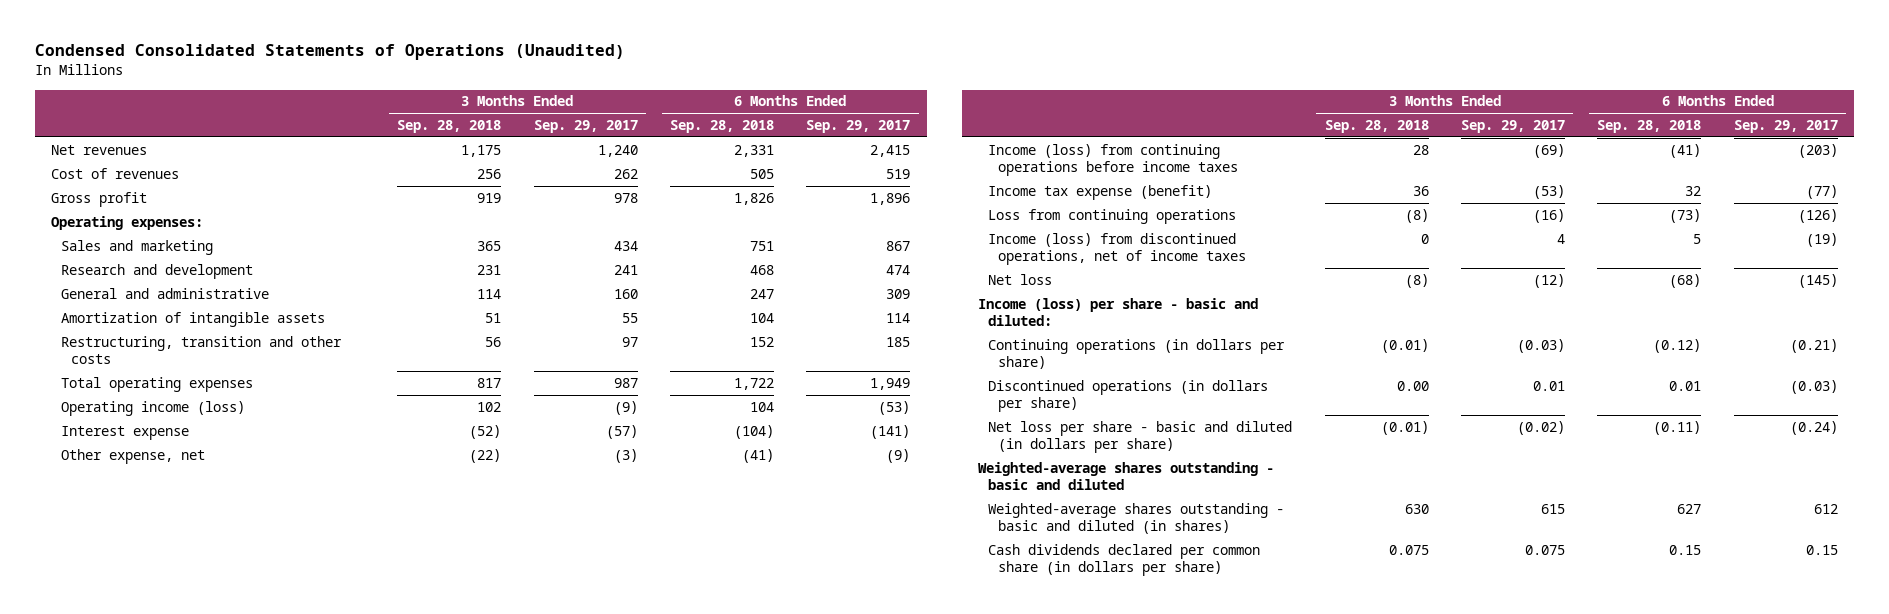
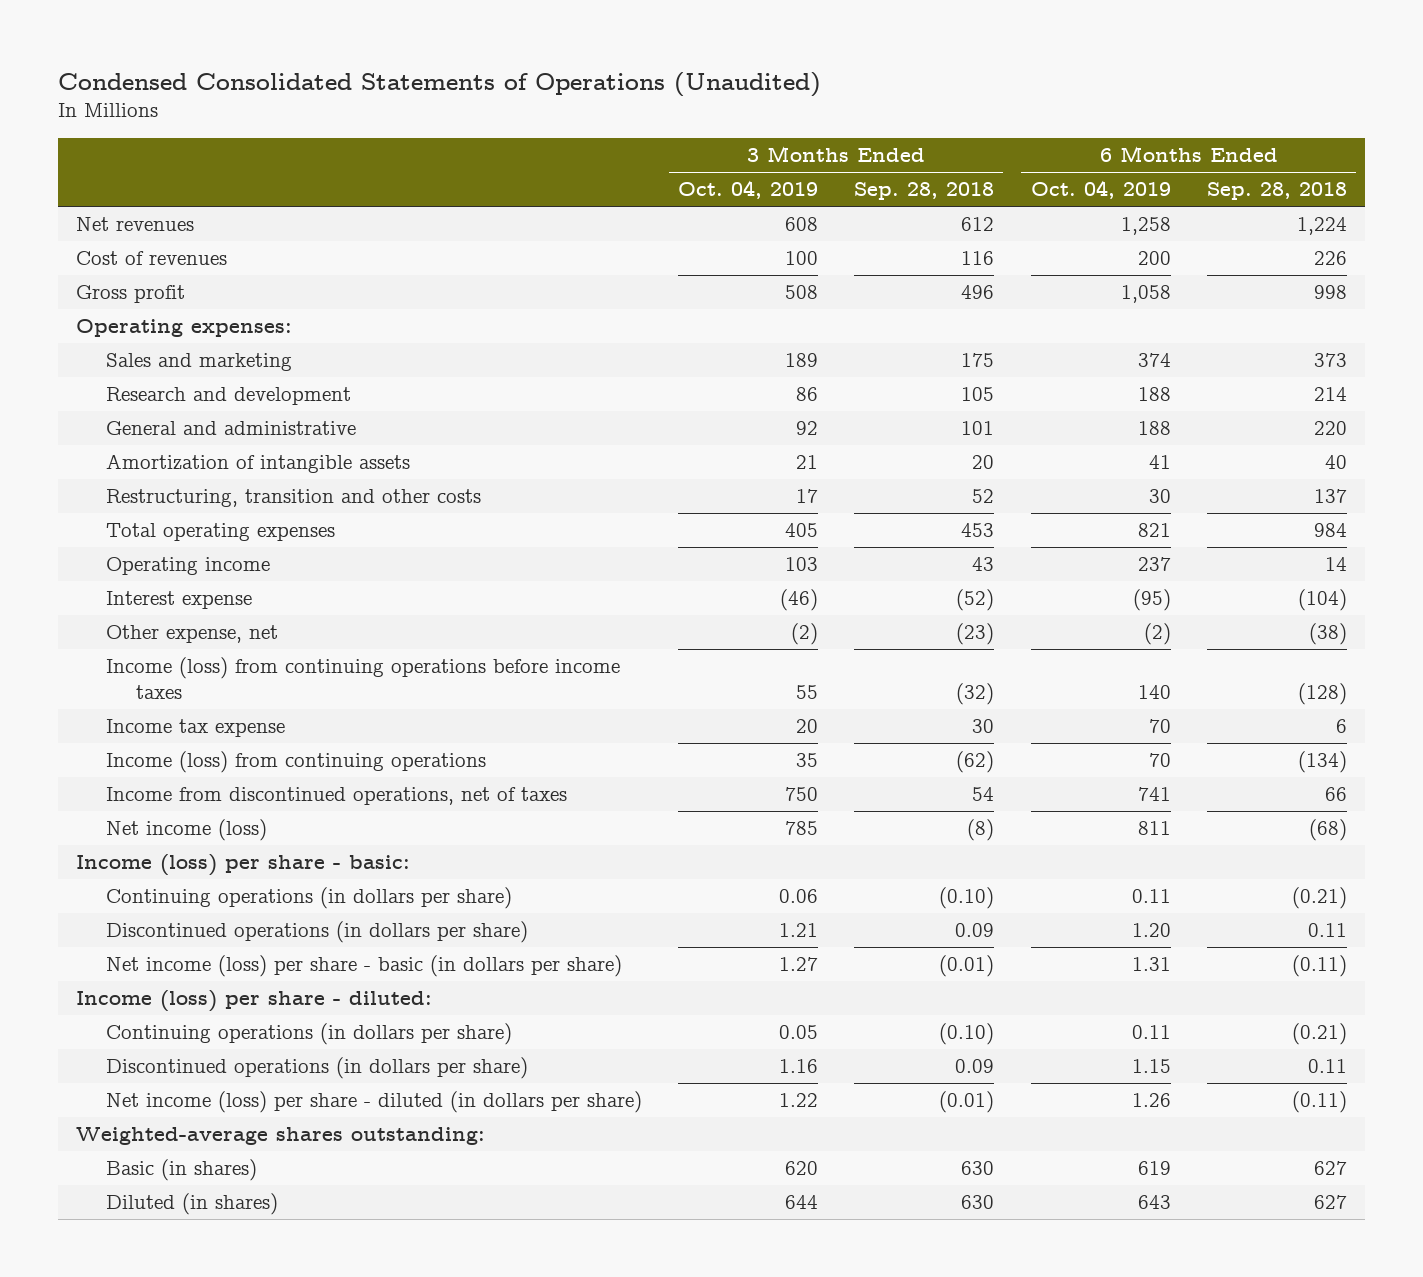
- | 3 Months Ended Sep. 28, 2018 | 3 Months Ended Sep. 29, 2017 | 6 Months Ended Sep. 28, 2018 | 6 Months Ended Sep. 29, 2017
+ | 3 Months Ended Oct. 04, 2019 | 3 Months Ended Sep. 28, 2018 | 6 Months Ended Oct. 04, 2019 | 6 Months Ended Sep. 28, 2018
- Net revenues | 1,175 | 1,240 | 2,331 | 2,415
- Cost of revenues | 256 | 262 | 505 | 519
- Gross profit | 919 | 978 | 1,826 | 1,896
+ Net revenues | 608 | 612 | 1,258 | 1,224
+ Cost of revenues | 100 | 116 | 200 | 226
+ Gross profit | 508 | 496 | 1,058 | 998
- Sales and marketing | 365 | 434 | 751 | 867
- Research and development | 231 | 241 | 468 | 474
- General and administrative | 114 | 160 | 247 | 309
- Amortization of intangible assets | 51 | 55 | 104 | 114
- Restructuring, transition and other costs | 56 | 97 | 152 | 185
- Total operating expenses | 817 | 987 | 1,722 | 1,949
- Operating income (loss) | 102 | (9) | 104 | (53)
+ Sales and marketing | 189 | 175 | 374 | 373
+ Research and development | 86 | 105 | 188 | 214
+ General and administrative | 92 | 101 | 188 | 220
+ Amortization of intangible assets | 21 | 20 | 41 | 40
+ Restructuring, transition and other costs | 17 | 52 | 30 | 137
+ Total operating expenses | 405 | 453 | 821 | 984
+ Operating income | 103 | 43 | 237 | 14
- Other expense, net | (22) | (3) | (41) | (9)
- Income (loss) from continuing operations before income taxes | 28 | (69) | (41) | (203)
- Income tax expense (benefit) | 36 | (53) | 32 | (77)
- Loss from continuing operations | (8) | (16) | (73) | (126)
- Income (loss) from discontinued operations, net of income taxes | 0 | 4 | 5 | (19)
- Net loss | (8) | (12) | (68) | (145)
- Income (loss) per share - basic and diluted:
- Continuing operations (in dollars per share) | (0.01) | (0.03) | (0.12) | (0.21)
- Discontinued operations (in dollars per share) | 0.00 | 0.01 | 0.01 | (0.03)
- Net loss per share - basic and diluted (in dollars per share) | (0.01) | (0.02) | (0.11) | (0.24)
- Weighted-average shares outstanding - basic and diluted
- Weighted-average shares outstanding - basic and diluted (in shares) | 630 | 615 | 627 | 612
- Cash dividends declared per common share (in dollars per share) | 0.075 | 0.075 | 0.15 | 0.15
+ Other expense, net | (2) | (23) | (2) | (38)
+ Income (loss) from continuing operations before income taxes | 55 | (32) | 140 | (128)
+ Income tax expense | 20 | 30 | 70 | 6
+ Income (loss) from continuing operations | 35 | (62) | 70 | (134)
+ Income from discontinued operations, net of taxes | 750 | 54 | 741 | 66
+ Net income (loss) | 785 | (8) | 811 | (68)
+ Income (loss) per share - basic:
+ Continuing operations (in dollars per share) | 0.06 | (0.10) | 0.11 | (0.21)
+ Discontinued operations (in dollars per share) | 1.21 | 0.09 | 1.20 | 0.11
+ Net income (loss) per share - basic (in dollars per share) | 1.27 | (0.01) | 1.31 | (0.11)
+ Income (loss) per share - diluted:
+ Continuing operations (in dollars per share) | 0.05 | (0.10) | 0.11 | (0.21)
+ Discontinued operations (in dollars per share) | 1.16 | 0.09 | 1.15 | 0.11
+ Net income (loss) per share - diluted (in dollars per share) | 1.22 | (0.01) | 1.26 | (0.11)
+ Weighted-average shares outstanding:
+ Basic (in shares) | 620 | 630 | 619 | 627
+ Diluted (in shares) | 644 | 630 | 643 | 627

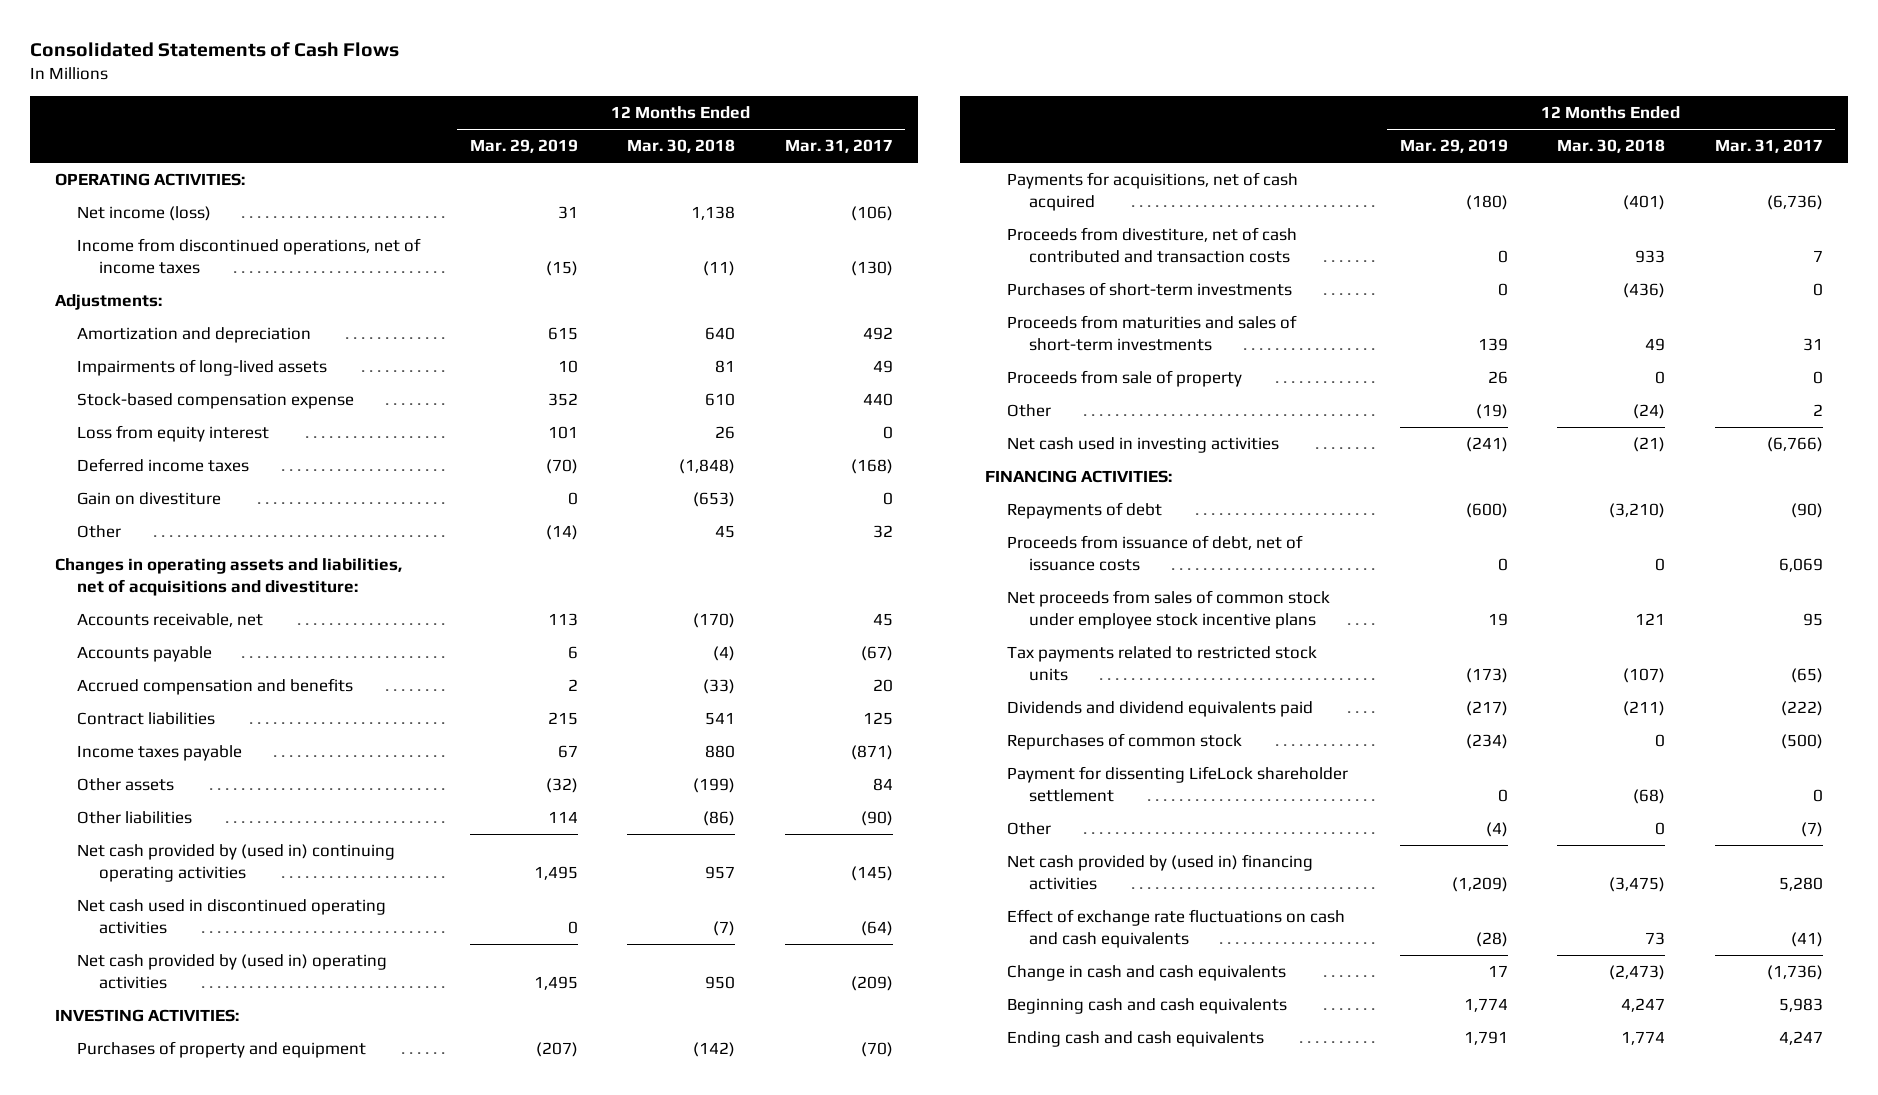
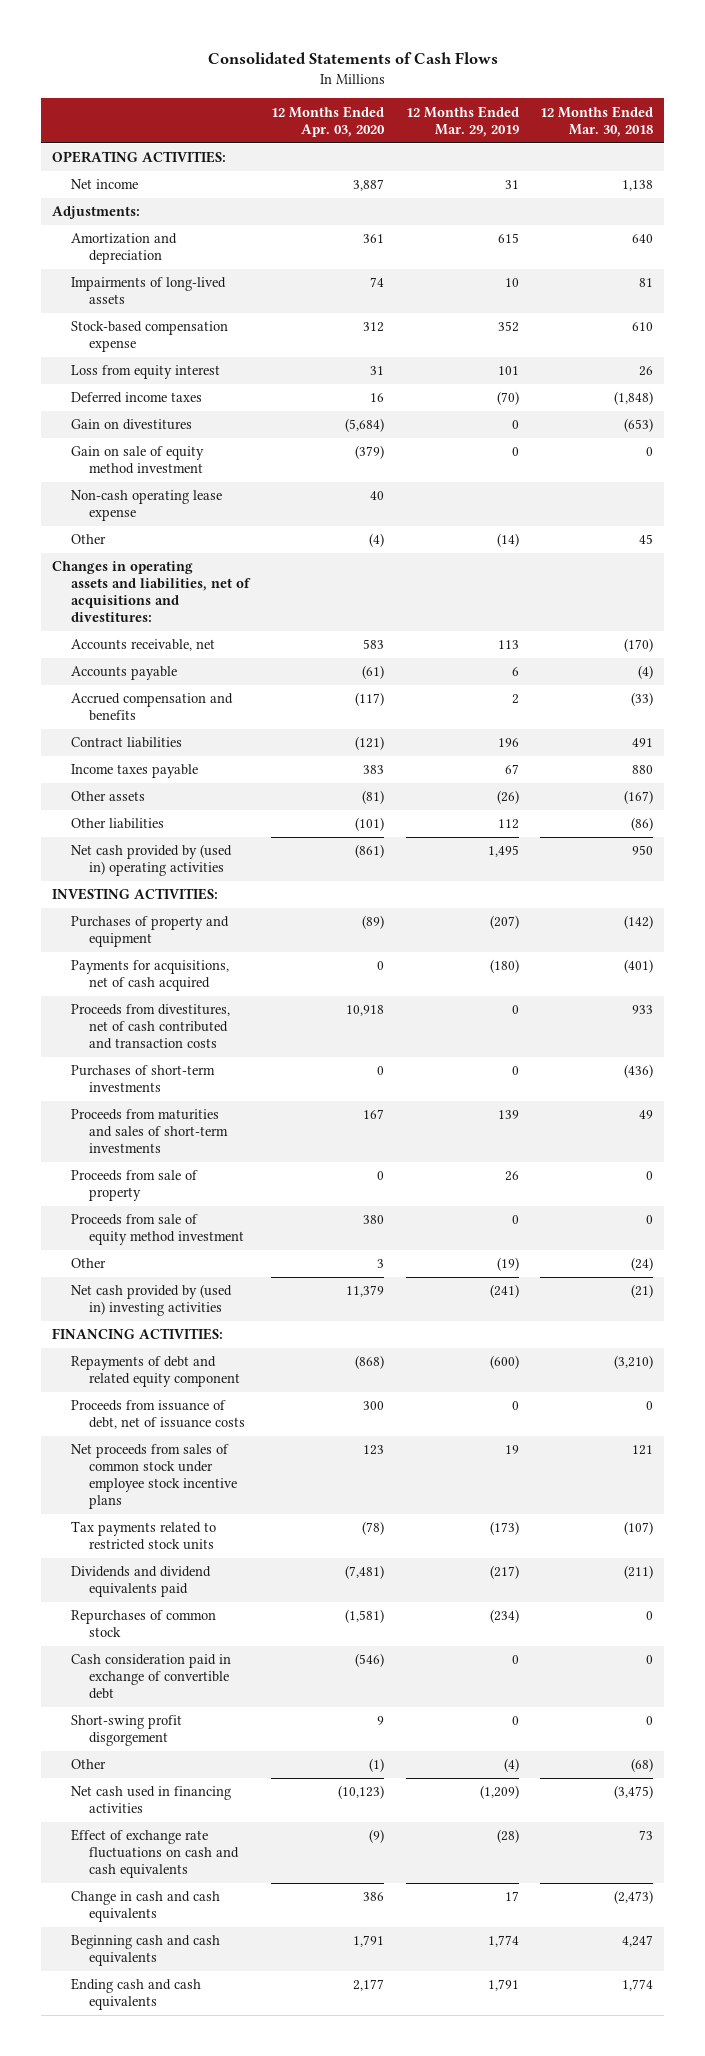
- | 12 Months Ended Mar. 29, 2019 | 12 Months Ended Mar. 30, 2018 | 12 Months Ended Mar. 31, 2017
+ | 12 Months Ended Apr. 03, 2020 | 12 Months Ended Mar. 29, 2019 | 12 Months Ended Mar. 30, 2018
- Net income (loss) | 31 | 1,138 | (106)
- Income from discontinued operations, net of income taxes | (15) | (11) | (130)
+ Net income | 3,887 | 31 | 1,138
- Gain on divestiture | 0 | (653) | 0
+ Gain on divestitures | (5,684) | 0 | (653)
+ Gain on sale of equity method investment | (379) | 0 | 0
+ Non-cash operating lease expense | 40 | |
- Changes in operating assets and liabilities, net of acquisitions and divestiture:
+ Changes in operating assets and liabilities, net of acquisitions and divestitures:
- Contract liabilities | 215 | 541 | 125
+ Contract liabilities | (121) | 196 | 491
- Other assets | (32) | (199) | 84
- Other liabilities | 114 | (86) | (90)
- Net cash provided by (used in) continuing operating activities | 1,495 | 957 | (145)
- Net cash used in discontinued operating activities | 0 | (7) | (64)
+ Other assets | (81) | (26) | (167)
+ Other liabilities | (101) | 112 | (86)
- Proceeds from divestiture, net of cash contributed and transaction costs | 0 | 933 | 7
+ Proceeds from divestitures, net of cash contributed and transaction costs | 10,918 | 0 | 933
+ Proceeds from sale of equity method investment | 380 | 0 | 0
- Net cash used in investing activities | (241) | (21) | (6,766)
+ Net cash provided by (used in) investing activities | 11,379 | (241) | (21)
- Repayments of debt | (600) | (3,210) | (90)
+ Repayments of debt and related equity component | (868) | (600) | (3,210)
- Payment for dissenting LifeLock shareholder settlement | 0 | (68) | 0
- Other | (4) | 0 | (7)
- Net cash provided by (used in) financing activities | (1,209) | (3,475) | 5,280
+ Cash consideration paid in exchange of convertible debt | (546) | 0 | 0
+ Short-swing profit disgorgement | 9 | 0 | 0
+ Other | (1) | (4) | (68)
+ Net cash used in financing activities | (10,123) | (1,209) | (3,475)

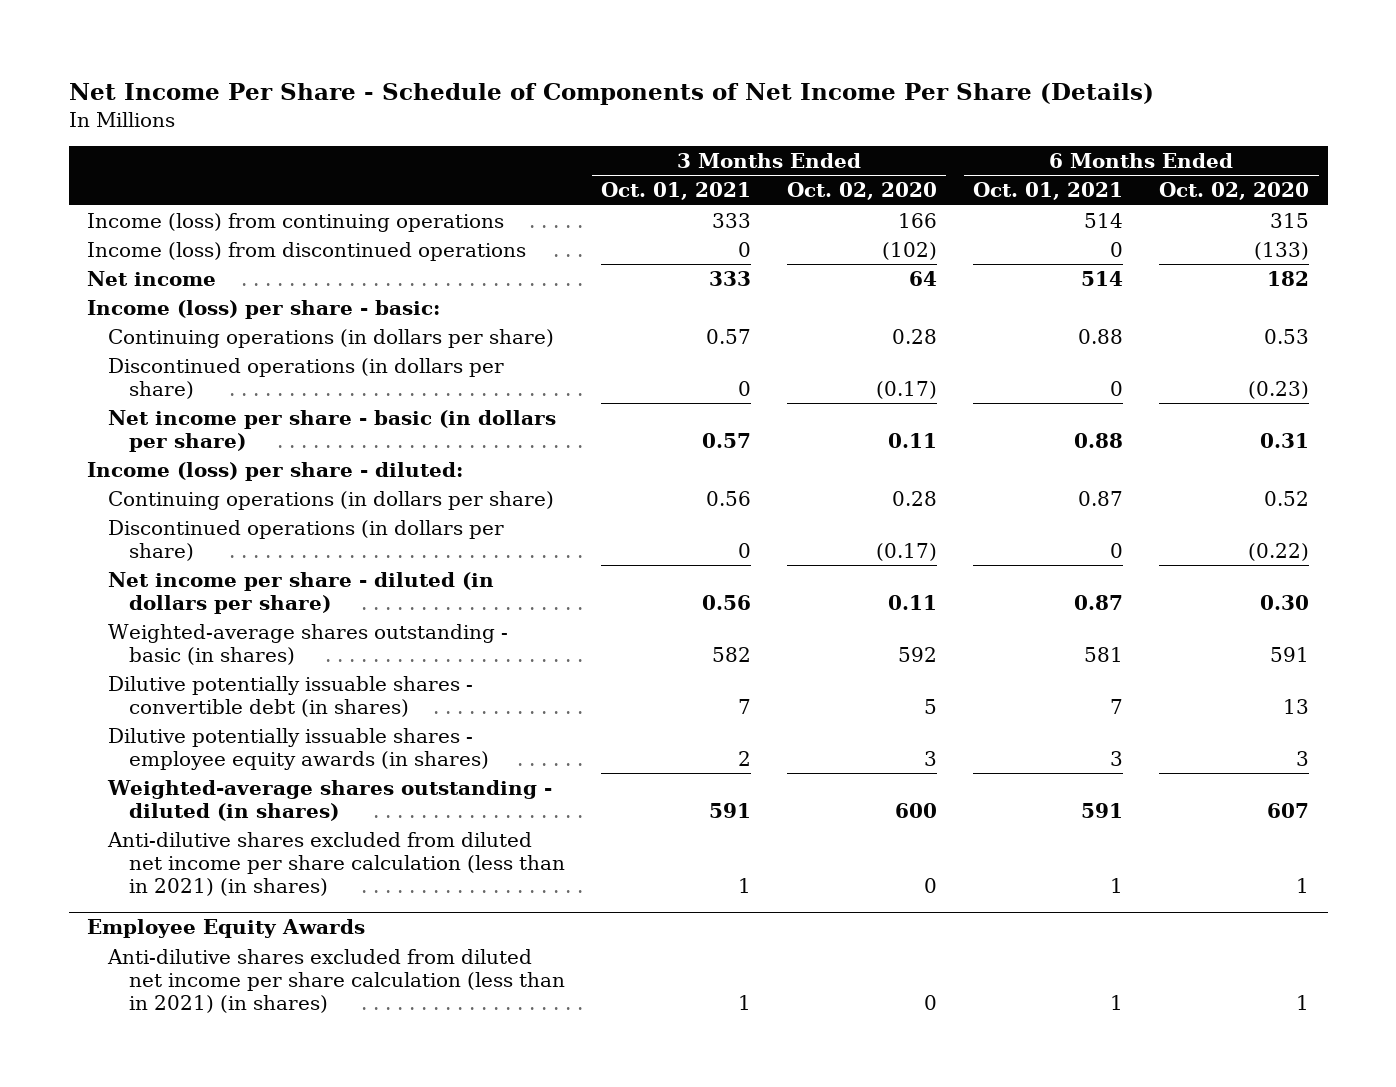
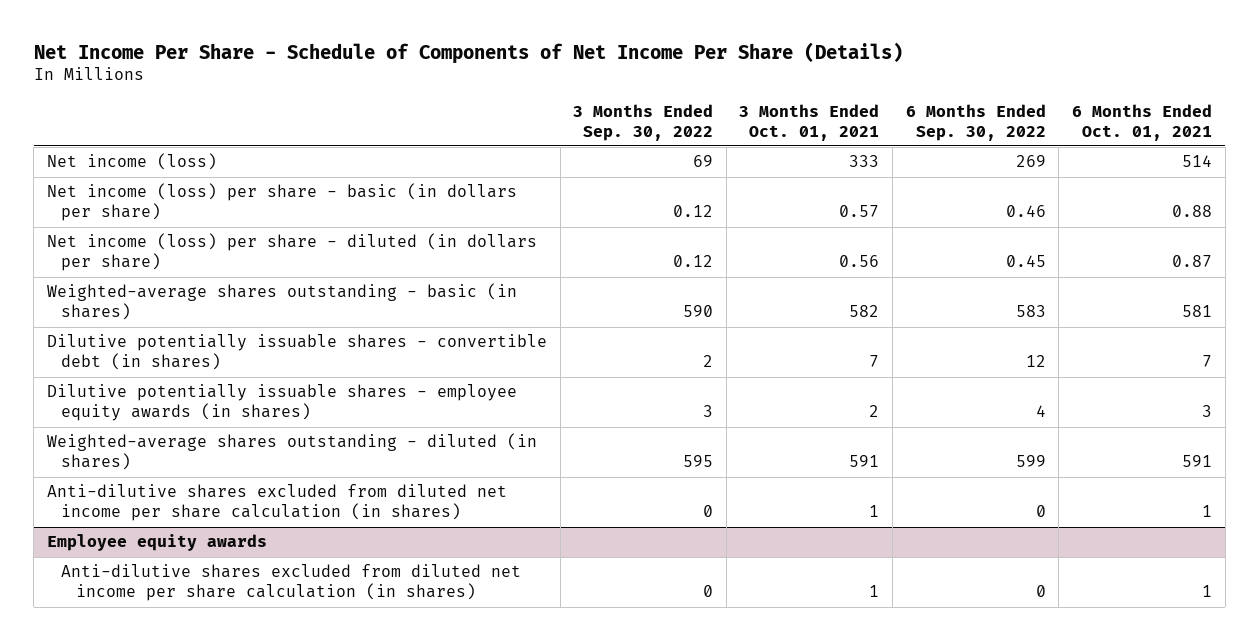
- | 3 Months Ended Oct. 01, 2021 | 3 Months Ended Oct. 02, 2020 | 6 Months Ended Oct. 01, 2021 | 6 Months Ended Oct. 02, 2020
+ | 3 Months Ended Sep. 30, 2022 | 3 Months Ended Oct. 01, 2021 | 6 Months Ended Sep. 30, 2022 | 6 Months Ended Oct. 01, 2021
- Income (loss) from continuing operations | 333 | 166 | 514 | 315
- Income (loss) from discontinued operations | 0 | (102) | 0 | (133)
- Net income | 333 | 64 | 514 | 182
- Income (loss) per share - basic:
- Continuing operations (in dollars per share) | 0.57 | 0.28 | 0.88 | 0.53
- Discontinued operations (in dollars per share) | 0 | (0.17) | 0 | (0.23)
- Net income per share - basic (in dollars per share) | 0.57 | 0.11 | 0.88 | 0.31
- Income (loss) per share - diluted:
- Continuing operations (in dollars per share) | 0.56 | 0.28 | 0.87 | 0.52
- Discontinued operations (in dollars per share) | 0 | (0.17) | 0 | (0.22)
- Net income per share - diluted (in dollars per share) | 0.56 | 0.11 | 0.87 | 0.30
+ Net income (loss) | 69 | 333 | 269 | 514
+ Net income (loss) per share - basic (in dollars per share) | 0.12 | 0.57 | 0.46 | 0.88
+ Net income (loss) per share - diluted (in dollars per share) | 0.12 | 0.56 | 0.45 | 0.87
- Anti-dilutive shares excluded from diluted net income per share calculation (less than in 2021) (in shares) | 1 | 0 | 1 | 1
- Employee Equity Awards
- Anti-dilutive shares excluded from diluted net income per share calculation (less than in 2021) (in shares) | 1 | 0 | 1 | 1
+ Anti-dilutive shares excluded from diluted net income per share calculation (in shares) | 0 | 1 | 0 | 1
+ Employee equity awards
+ Anti-dilutive shares excluded from diluted net income per share calculation (in shares) | 0 | 1 | 0 | 1

